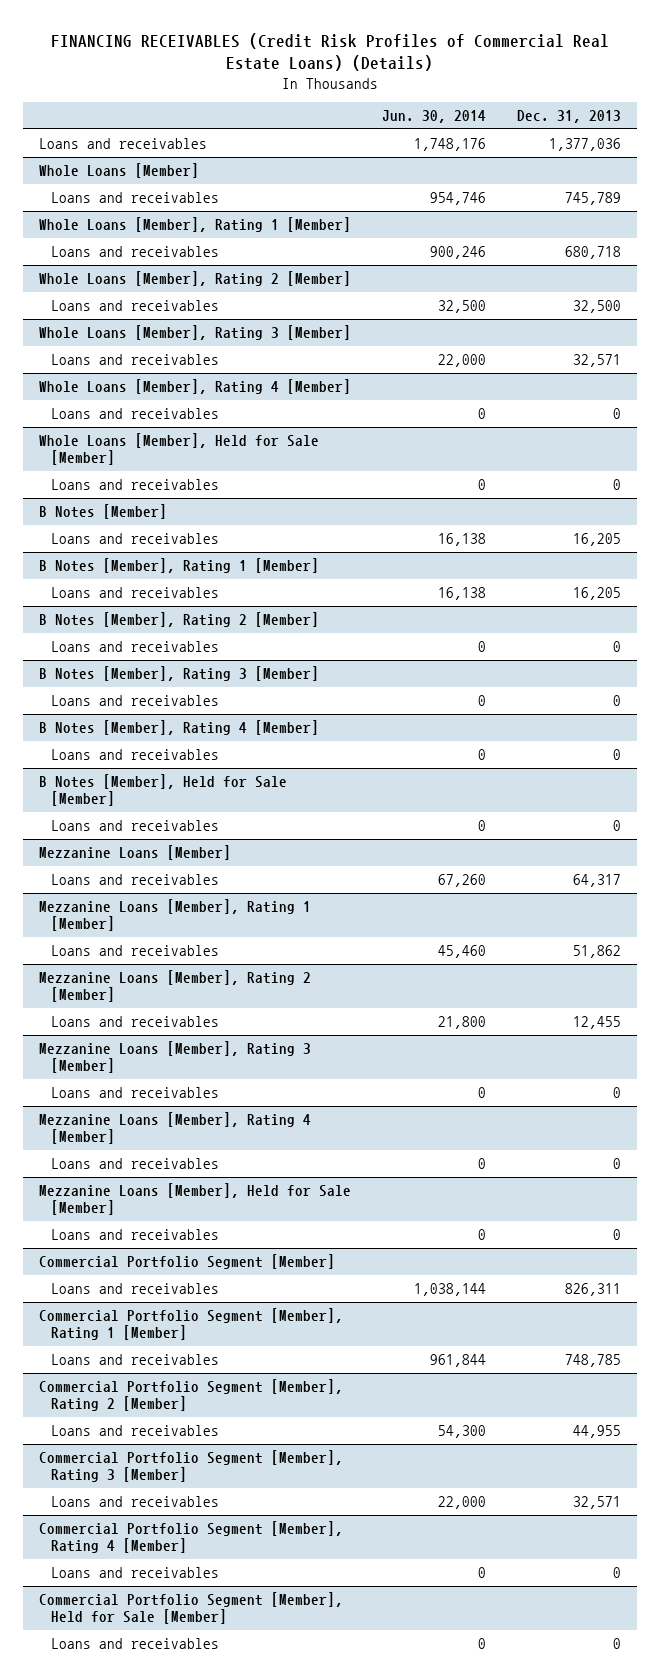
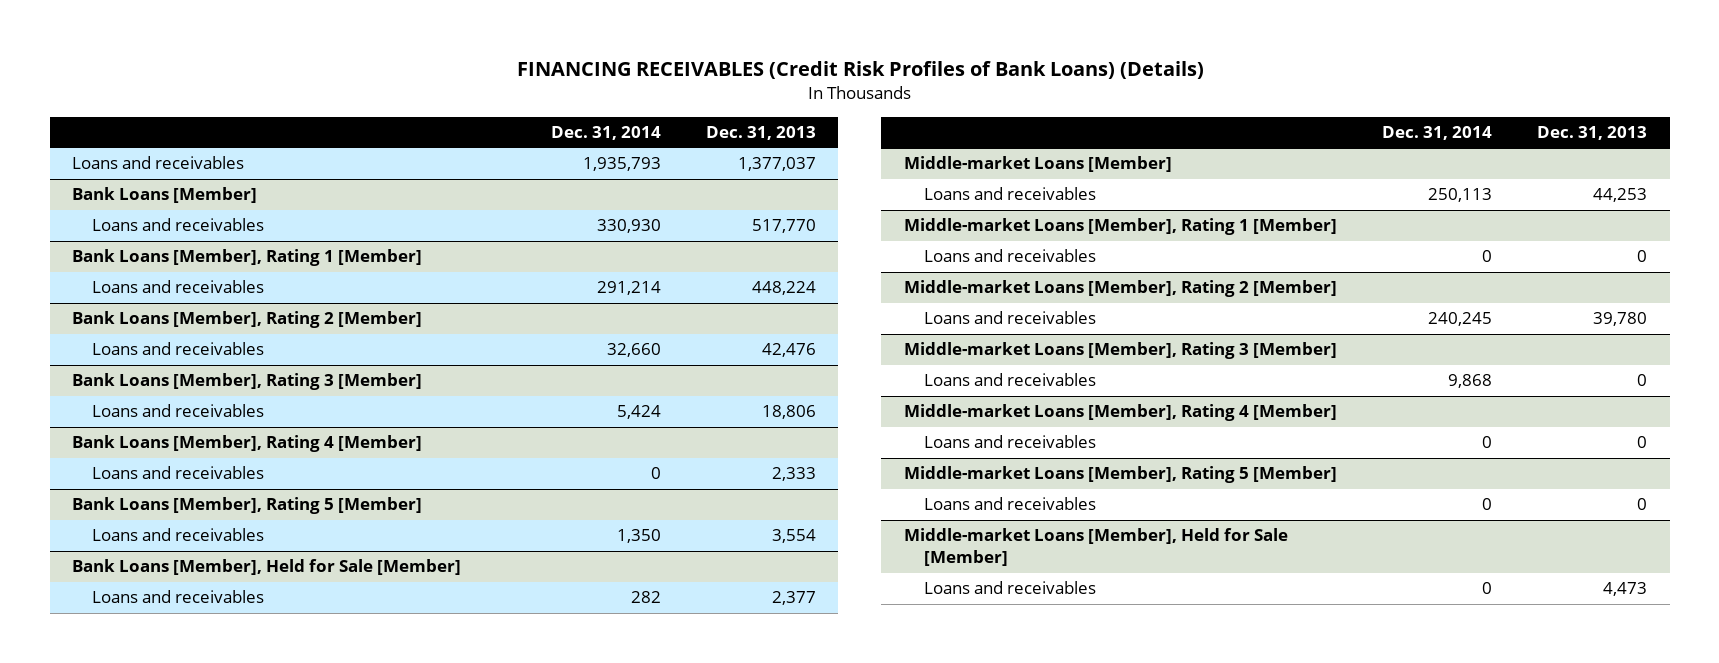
- FINANCING RECEIVABLES (Credit Risk Profiles of Commercial Real Estate Loans) (Details)
+ FINANCING RECEIVABLES (Credit Risk Profiles of Bank Loans) (Details)
- | Jun. 30, 2014 | Dec. 31, 2013
+ | Dec. 31, 2014 | Dec. 31, 2013
- Loans and receivables | 1,748,176 | 1,377,036
- Whole Loans [Member]
- Loans and receivables | 954,746 | 745,789
- Whole Loans [Member], Rating 1 [Member]
- Loans and receivables | 900,246 | 680,718
- Whole Loans [Member], Rating 2 [Member]
- Loans and receivables | 32,500 | 32,500
- Whole Loans [Member], Rating 3 [Member]
- Loans and receivables | 22,000 | 32,571
- Whole Loans [Member], Rating 4 [Member]
- Loans and receivables | 0 | 0
- Whole Loans [Member], Held for Sale [Member]
- Loans and receivables | 0 | 0
- B Notes [Member]
- Loans and receivables | 16,138 | 16,205
- B Notes [Member], Rating 1 [Member]
- Loans and receivables | 16,138 | 16,205
- B Notes [Member], Rating 2 [Member]
- Loans and receivables | 0 | 0
- B Notes [Member], Rating 3 [Member]
- Loans and receivables | 0 | 0
- B Notes [Member], Rating 4 [Member]
- Loans and receivables | 0 | 0
- B Notes [Member], Held for Sale [Member]
- Loans and receivables | 0 | 0
- Mezzanine Loans [Member]
- Loans and receivables | 67,260 | 64,317
- Mezzanine Loans [Member], Rating 1 [Member]
- Loans and receivables | 45,460 | 51,862
- Mezzanine Loans [Member], Rating 2 [Member]
- Loans and receivables | 21,800 | 12,455
- Mezzanine Loans [Member], Rating 3 [Member]
- Loans and receivables | 0 | 0
- Mezzanine Loans [Member], Rating 4 [Member]
+ Loans and receivables | 1,935,793 | 1,377,037
+ Bank Loans [Member]
+ Loans and receivables | 330,930 | 517,770
+ Bank Loans [Member], Rating 1 [Member]
+ Loans and receivables | 291,214 | 448,224
+ Bank Loans [Member], Rating 2 [Member]
+ Loans and receivables | 32,660 | 42,476
+ Bank Loans [Member], Rating 3 [Member]
+ Loans and receivables | 5,424 | 18,806
+ Bank Loans [Member], Rating 4 [Member]
+ Loans and receivables | 0 | 2,333
+ Bank Loans [Member], Rating 5 [Member]
+ Loans and receivables | 1,350 | 3,554
+ Bank Loans [Member], Held for Sale [Member]
+ Loans and receivables | 282 | 2,377
+ Middle-market Loans [Member]
+ Loans and receivables | 250,113 | 44,253
+ Middle-market Loans [Member], Rating 1 [Member]
- Mezzanine Loans [Member], Held for Sale [Member]
+ Middle-market Loans [Member], Rating 2 [Member]
+ Loans and receivables | 240,245 | 39,780
+ Middle-market Loans [Member], Rating 3 [Member]
- Commercial Portfolio Segment [Member]
- Loans and receivables | 1,038,144 | 826,311
- Commercial Portfolio Segment [Member], Rating 1 [Member]
- Loans and receivables | 961,844 | 748,785
- Commercial Portfolio Segment [Member], Rating 2 [Member]
- Loans and receivables | 54,300 | 44,955
- Commercial Portfolio Segment [Member], Rating 3 [Member]
- Loans and receivables | 22,000 | 32,571
- Commercial Portfolio Segment [Member], Rating 4 [Member]
+ Middle-market Loans [Member], Rating 4 [Member]
- Commercial Portfolio Segment [Member], Held for Sale [Member]
+ Middle-market Loans [Member], Rating 5 [Member]
+ Middle-market Loans [Member], Held for Sale [Member]
+ Loans and receivables | 0 | 4,473

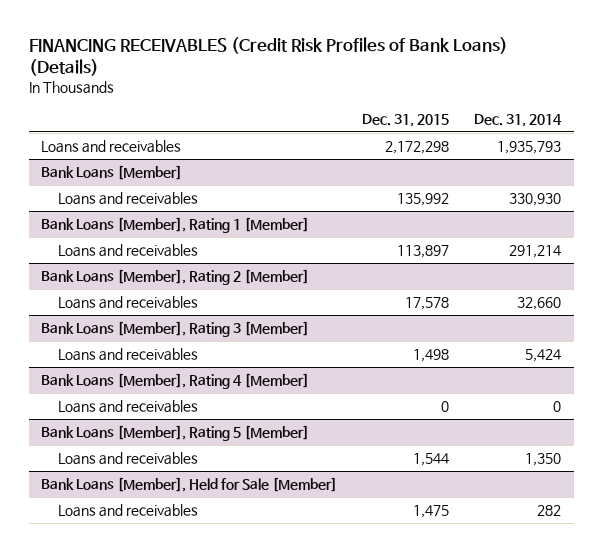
- | Dec. 31, 2014 | Dec. 31, 2013
+ | Dec. 31, 2015 | Dec. 31, 2014
- Middle-market Loans [Member]
- Loans and receivables | 250,113 | 44,253
- Middle-market Loans [Member], Rating 1 [Member]
- Loans and receivables | 0 | 0
- Middle-market Loans [Member], Rating 2 [Member]
- Loans and receivables | 240,245 | 39,780
- Middle-market Loans [Member], Rating 3 [Member]
- Loans and receivables | 9,868 | 0
- Middle-market Loans [Member], Rating 4 [Member]
- Loans and receivables | 0 | 0
- Middle-market Loans [Member], Rating 5 [Member]
- Loans and receivables | 0 | 0
- Middle-market Loans [Member], Held for Sale [Member]
- Loans and receivables | 0 | 4,473

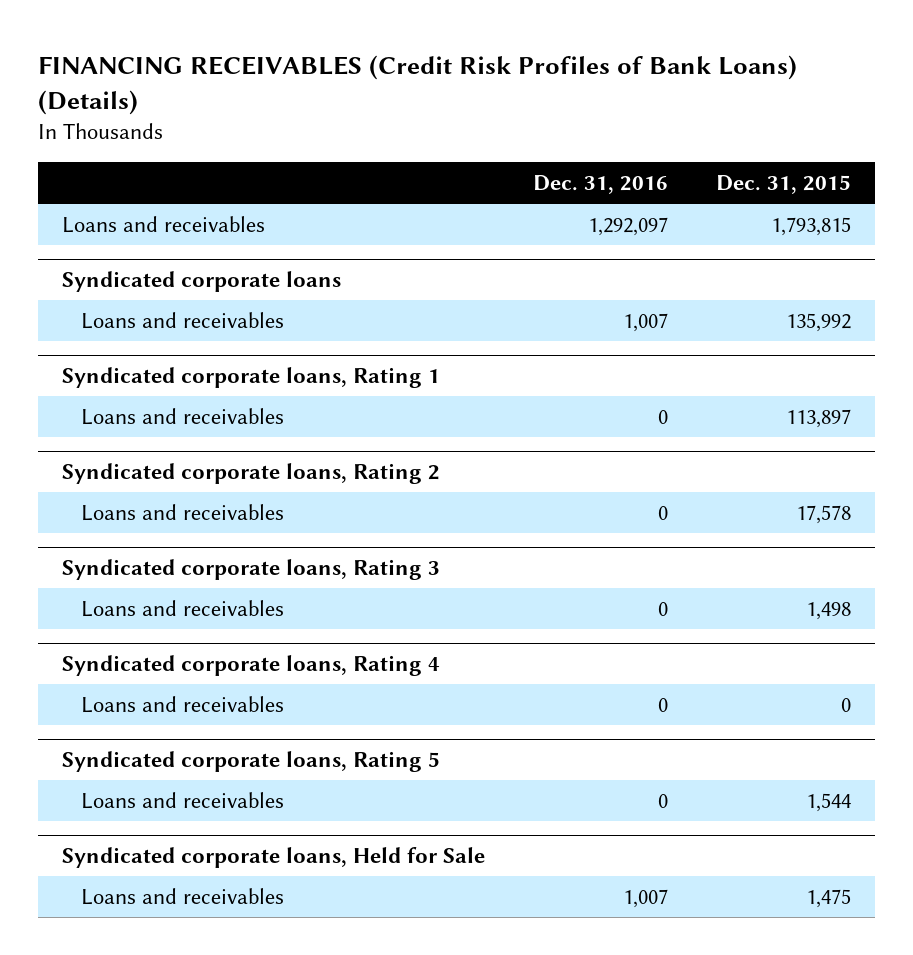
- | Dec. 31, 2015 | Dec. 31, 2014
+ | Dec. 31, 2016 | Dec. 31, 2015
- Loans and receivables | 2,172,298 | 1,935,793
- Bank Loans [Member]
+ Loans and receivables | 1,292,097 | 1,793,815
+ Syndicated corporate loans
- Bank Loans [Member], Rating 1 [Member]
+ Syndicated corporate loans, Rating 1
- Bank Loans [Member], Rating 2 [Member]
+ Syndicated corporate loans, Rating 2
- Bank Loans [Member], Rating 3 [Member]
+ Syndicated corporate loans, Rating 3
- Bank Loans [Member], Rating 4 [Member]
+ Syndicated corporate loans, Rating 4
- Bank Loans [Member], Rating 5 [Member]
+ Syndicated corporate loans, Rating 5
- Bank Loans [Member], Held for Sale [Member]
+ Syndicated corporate loans, Held for Sale

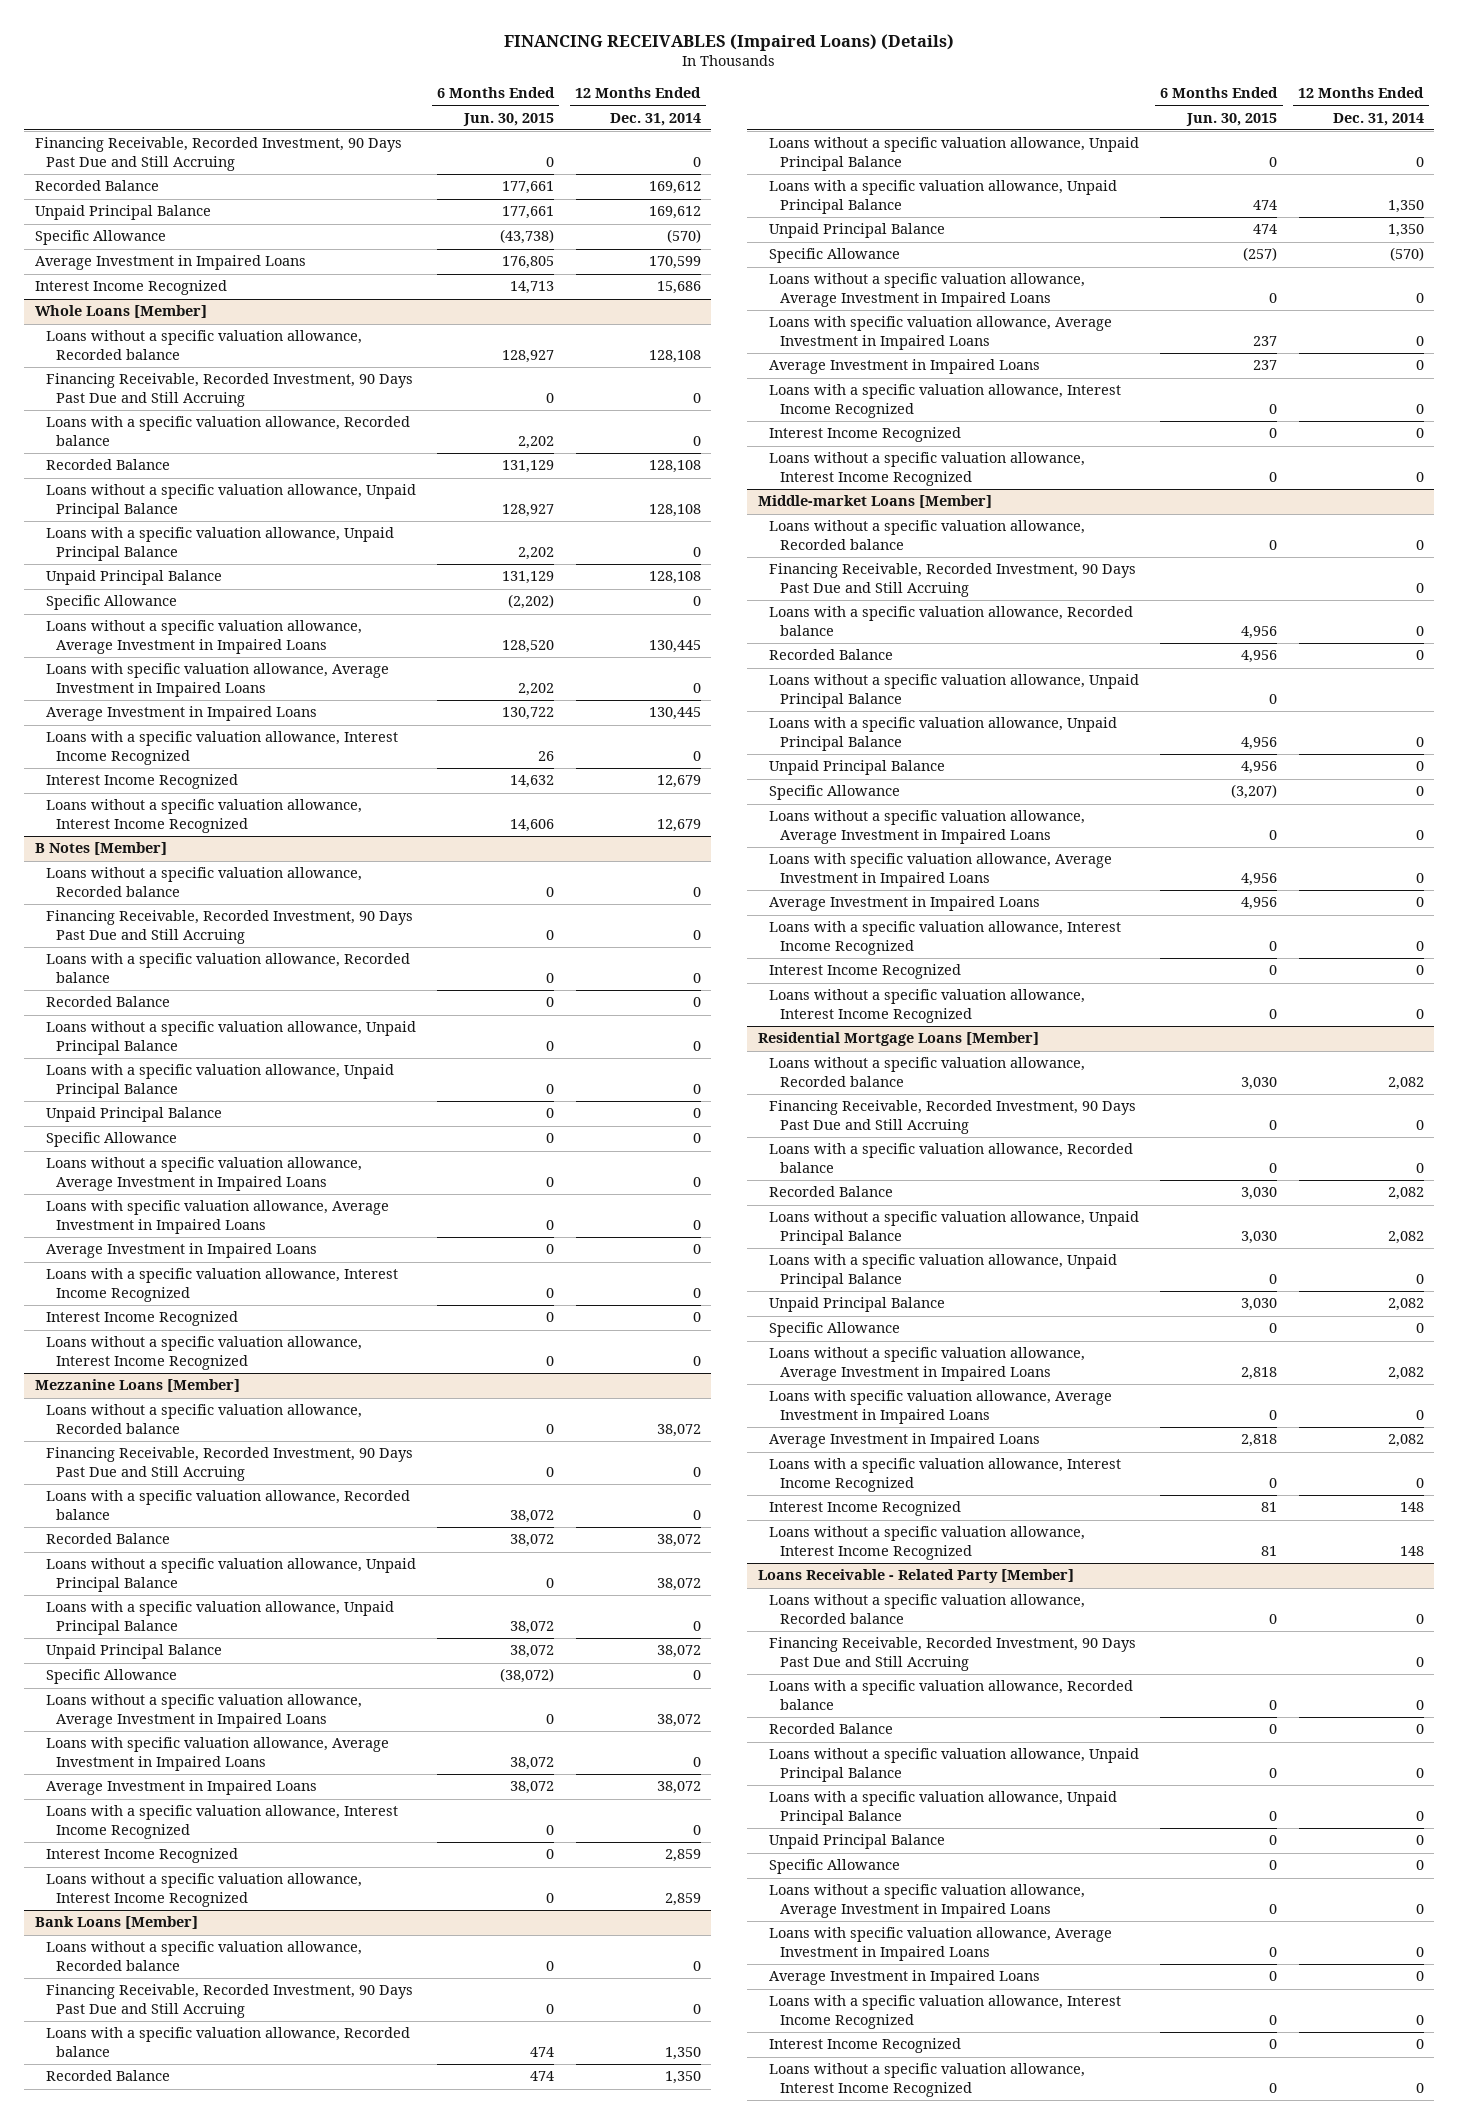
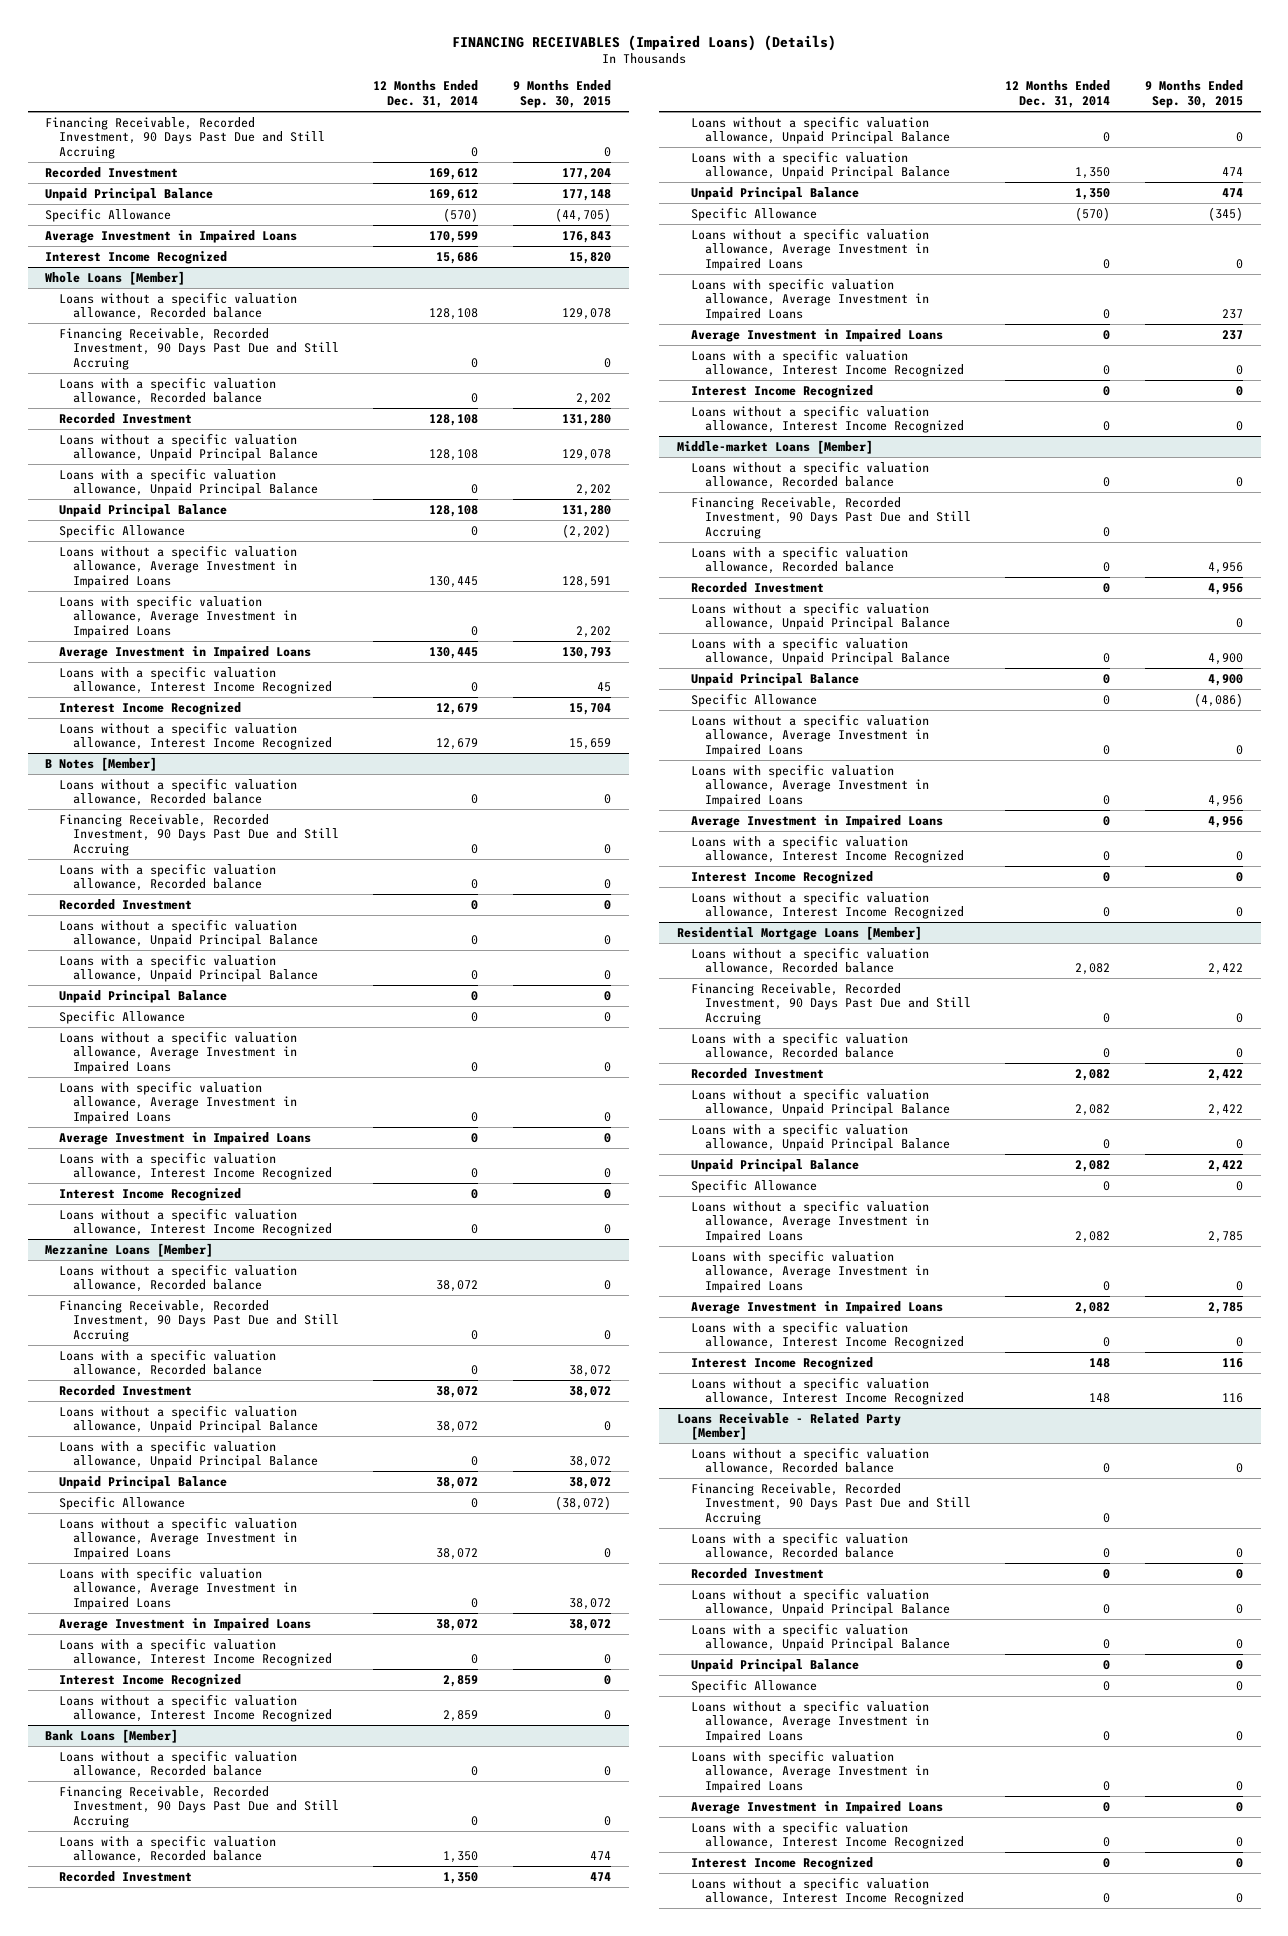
- | 6 Months Ended Jun. 30, 2015 | 12 Months Ended Dec. 31, 2014
+ | 12 Months Ended Dec. 31, 2014 | 9 Months Ended Sep. 30, 2015
- Recorded Balance | 177,661 | 169,612
+ Recorded Investment | 169,612 | 177,204
@ Whole Loans [Member]
- Recorded Balance | 131,129 | 128,108
+ Recorded Investment | 128,108 | 131,280
@ B Notes [Member]
- Recorded Balance | 0 | 0
+ Recorded Investment | 0 | 0
@ Mezzanine Loans [Member]
- Recorded Balance | 38,072 | 38,072
+ Recorded Investment | 38,072 | 38,072
@ Bank Loans [Member]
- Recorded Balance | 474 | 1,350
+ Recorded Investment | 1,350 | 474
@ Middle-market Loans [Member]
- Recorded Balance | 4,956 | 0
+ Recorded Investment | 0 | 4,956
@ Residential Mortgage Loans [Member]
- Recorded Balance | 3,030 | 2,082
+ Recorded Investment | 2,082 | 2,422
@ Loans Receivable - Related Party [Member]
- Recorded Balance | 0 | 0
+ Recorded Investment | 0 | 0

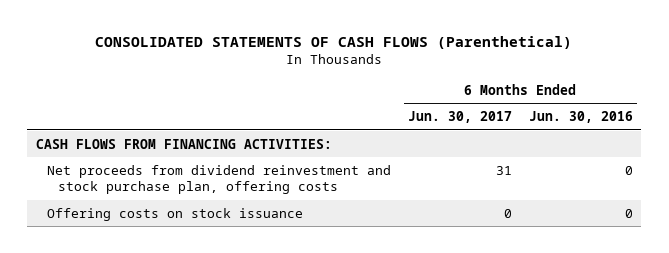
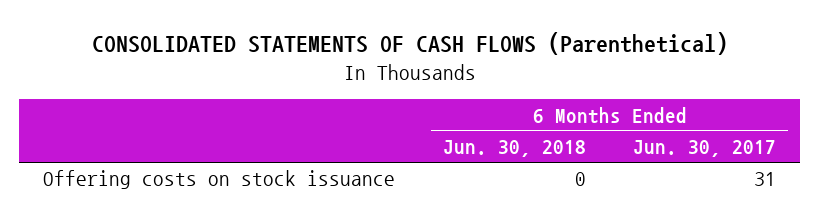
- | 6 Months Ended Jun. 30, 2017 | 6 Months Ended Jun. 30, 2016
+ | 6 Months Ended Jun. 30, 2018 | 6 Months Ended Jun. 30, 2017
- CASH FLOWS FROM FINANCING ACTIVITIES:
- Net proceeds from dividend reinvestment and stock purchase plan, offering costs | 31 | 0
- Offering costs on stock issuance | 0 | 0
+ Offering costs on stock issuance | 0 | 31

